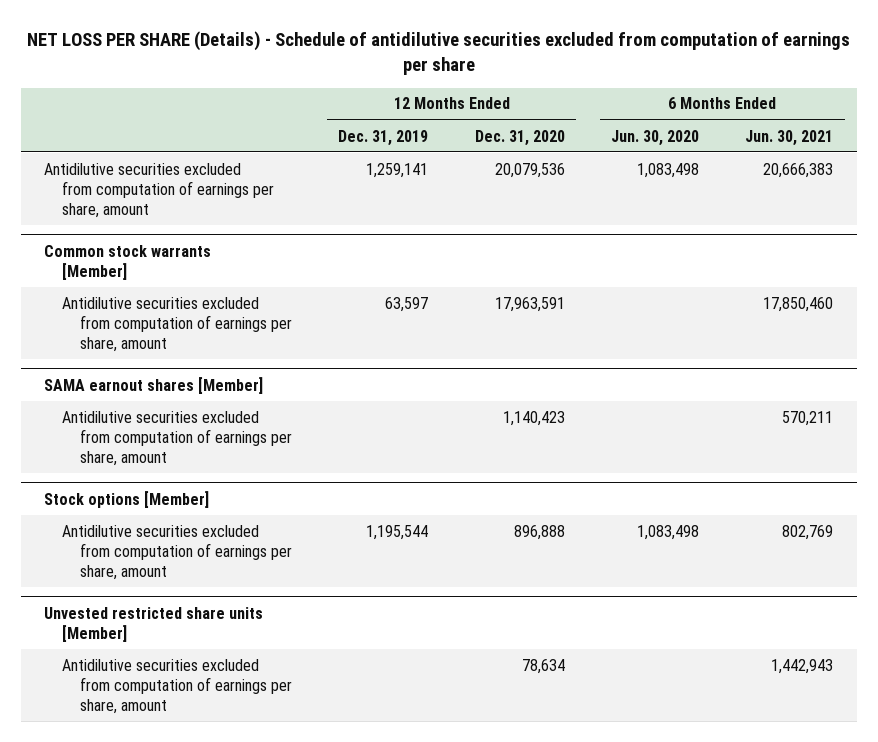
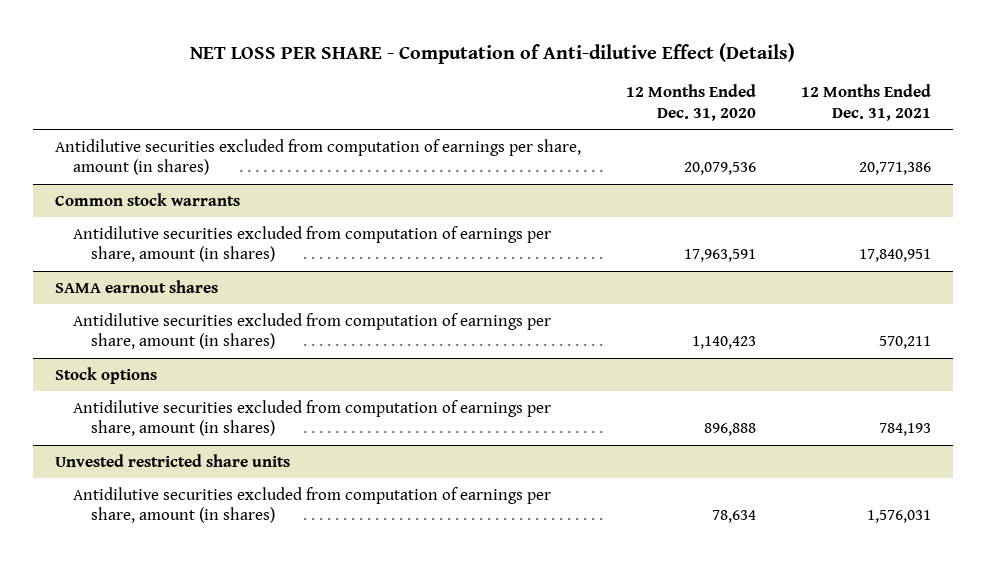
- NET LOSS PER SHARE (Details) - Schedule of antidilutive securities excluded from computation of earnings per share
+ NET LOSS PER SHARE - Computation of Anti-dilutive Effect (Details)
- | 12 Months Ended Dec. 31, 2019 | 12 Months Ended Dec. 31, 2020 | 6 Months Ended Jun. 30, 2020 | 6 Months Ended Jun. 30, 2021
+ | 12 Months Ended Dec. 31, 2020 | 12 Months Ended Dec. 31, 2021
- Antidilutive securities excluded from computation of earnings per share, amount | 1,259,141 | 20,079,536 | 1,083,498 | 20,666,383
- Common stock warrants [Member]
- Antidilutive securities excluded from computation of earnings per share, amount | 63,597 | 17,963,591 | | 17,850,460
- SAMA earnout shares [Member]
- Antidilutive securities excluded from computation of earnings per share, amount | | 1,140,423 | | 570,211
- Stock options [Member]
- Antidilutive securities excluded from computation of earnings per share, amount | 1,195,544 | 896,888 | 1,083,498 | 802,769
- Unvested restricted share units [Member]
- Antidilutive securities excluded from computation of earnings per share, amount | | 78,634 | | 1,442,943
+ Antidilutive securities excluded from computation of earnings per share, amount (in shares) | 20,079,536 | 20,771,386
+ Common stock warrants
+ Antidilutive securities excluded from computation of earnings per share, amount (in shares) | 17,963,591 | 17,840,951
+ SAMA earnout shares
+ Antidilutive securities excluded from computation of earnings per share, amount (in shares) | 1,140,423 | 570,211
+ Stock options
+ Antidilutive securities excluded from computation of earnings per share, amount (in shares) | 896,888 | 784,193
+ Unvested restricted share units
+ Antidilutive securities excluded from computation of earnings per share, amount (in shares) | 78,634 | 1,576,031

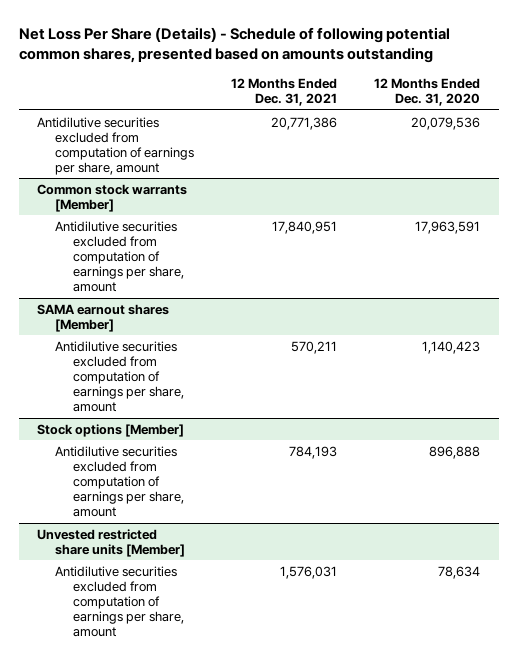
- NET LOSS PER SHARE - Computation of Anti-dilutive Effect (Details)
+ Net Loss Per Share (Details) - Schedule of following potential common shares, presented based on amounts outstanding
- | 12 Months Ended Dec. 31, 2020 | 12 Months Ended Dec. 31, 2021
+ | 12 Months Ended Dec. 31, 2021 | 12 Months Ended Dec. 31, 2020
- Antidilutive securities excluded from computation of earnings per share, amount (in shares) | 20,079,536 | 20,771,386
- Common stock warrants
- Antidilutive securities excluded from computation of earnings per share, amount (in shares) | 17,963,591 | 17,840,951
- SAMA earnout shares
- Antidilutive securities excluded from computation of earnings per share, amount (in shares) | 1,140,423 | 570,211
- Stock options
- Antidilutive securities excluded from computation of earnings per share, amount (in shares) | 896,888 | 784,193
- Unvested restricted share units
- Antidilutive securities excluded from computation of earnings per share, amount (in shares) | 78,634 | 1,576,031
+ Antidilutive securities excluded from computation of earnings per share, amount | 20,771,386 | 20,079,536
+ Common stock warrants [Member]
+ Antidilutive securities excluded from computation of earnings per share, amount | 17,840,951 | 17,963,591
+ SAMA earnout shares [Member]
+ Antidilutive securities excluded from computation of earnings per share, amount | 570,211 | 1,140,423
+ Stock options [Member]
+ Antidilutive securities excluded from computation of earnings per share, amount | 784,193 | 896,888
+ Unvested restricted share units [Member]
+ Antidilutive securities excluded from computation of earnings per share, amount | 1,576,031 | 78,634

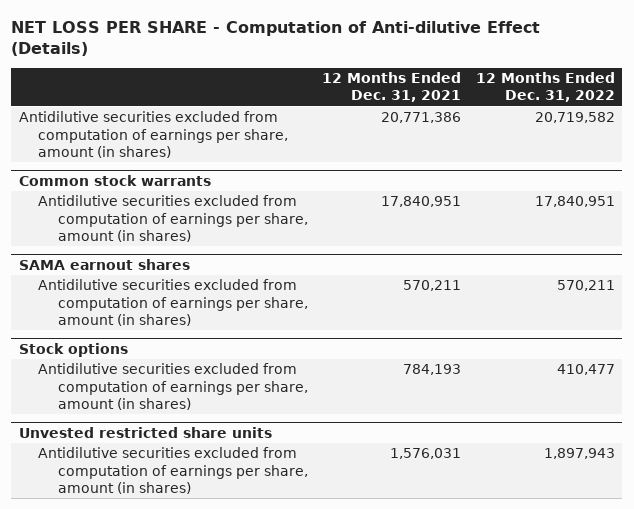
- Net Loss Per Share (Details) - Schedule of following potential common shares, presented based on amounts outstanding
+ NET LOSS PER SHARE - Computation of Anti-dilutive Effect (Details)
- | 12 Months Ended Dec. 31, 2021 | 12 Months Ended Dec. 31, 2020
+ | 12 Months Ended Dec. 31, 2021 | 12 Months Ended Dec. 31, 2022
- Antidilutive securities excluded from computation of earnings per share, amount | 20,771,386 | 20,079,536
- Common stock warrants [Member]
- Antidilutive securities excluded from computation of earnings per share, amount | 17,840,951 | 17,963,591
- SAMA earnout shares [Member]
- Antidilutive securities excluded from computation of earnings per share, amount | 570,211 | 1,140,423
- Stock options [Member]
- Antidilutive securities excluded from computation of earnings per share, amount | 784,193 | 896,888
- Unvested restricted share units [Member]
- Antidilutive securities excluded from computation of earnings per share, amount | 1,576,031 | 78,634
+ Antidilutive securities excluded from computation of earnings per share, amount (in shares) | 20,771,386 | 20,719,582
+ Common stock warrants
+ Antidilutive securities excluded from computation of earnings per share, amount (in shares) | 17,840,951 | 17,840,951
+ SAMA earnout shares
+ Antidilutive securities excluded from computation of earnings per share, amount (in shares) | 570,211 | 570,211
+ Stock options
+ Antidilutive securities excluded from computation of earnings per share, amount (in shares) | 784,193 | 410,477
+ Unvested restricted share units
+ Antidilutive securities excluded from computation of earnings per share, amount (in shares) | 1,576,031 | 1,897,943

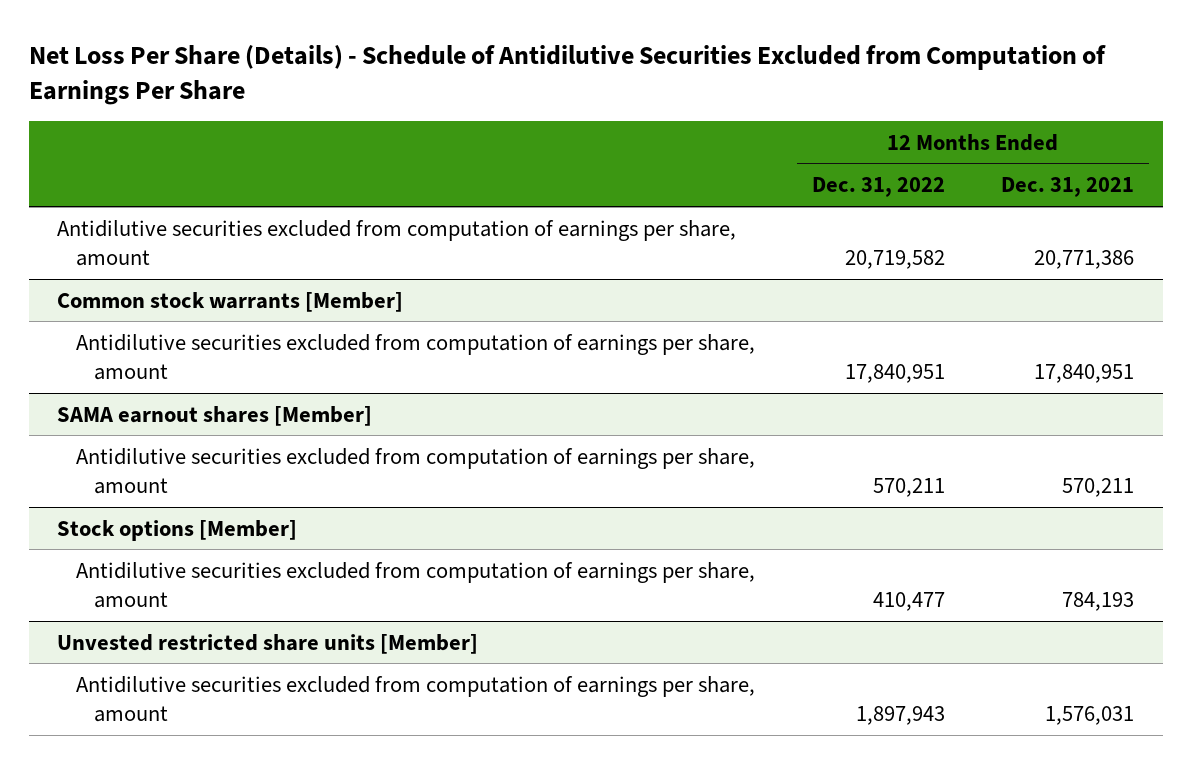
- NET LOSS PER SHARE - Computation of Anti-dilutive Effect (Details)
+ Net Loss Per Share (Details) - Schedule of Antidilutive Securities Excluded from Computation of Earnings Per Share
- | 12 Months Ended Dec. 31, 2021 | 12 Months Ended Dec. 31, 2022
+ | 12 Months Ended Dec. 31, 2022 | 12 Months Ended Dec. 31, 2021
- Antidilutive securities excluded from computation of earnings per share, amount (in shares) | 20,771,386 | 20,719,582
- Common stock warrants
- Antidilutive securities excluded from computation of earnings per share, amount (in shares) | 17,840,951 | 17,840,951
- SAMA earnout shares
- Antidilutive securities excluded from computation of earnings per share, amount (in shares) | 570,211 | 570,211
- Stock options
- Antidilutive securities excluded from computation of earnings per share, amount (in shares) | 784,193 | 410,477
- Unvested restricted share units
- Antidilutive securities excluded from computation of earnings per share, amount (in shares) | 1,576,031 | 1,897,943
+ Antidilutive securities excluded from computation of earnings per share, amount | 20,719,582 | 20,771,386
+ Common stock warrants [Member]
+ Antidilutive securities excluded from computation of earnings per share, amount | 17,840,951 | 17,840,951
+ SAMA earnout shares [Member]
+ Antidilutive securities excluded from computation of earnings per share, amount | 570,211 | 570,211
+ Stock options [Member]
+ Antidilutive securities excluded from computation of earnings per share, amount | 410,477 | 784,193
+ Unvested restricted share units [Member]
+ Antidilutive securities excluded from computation of earnings per share, amount | 1,897,943 | 1,576,031

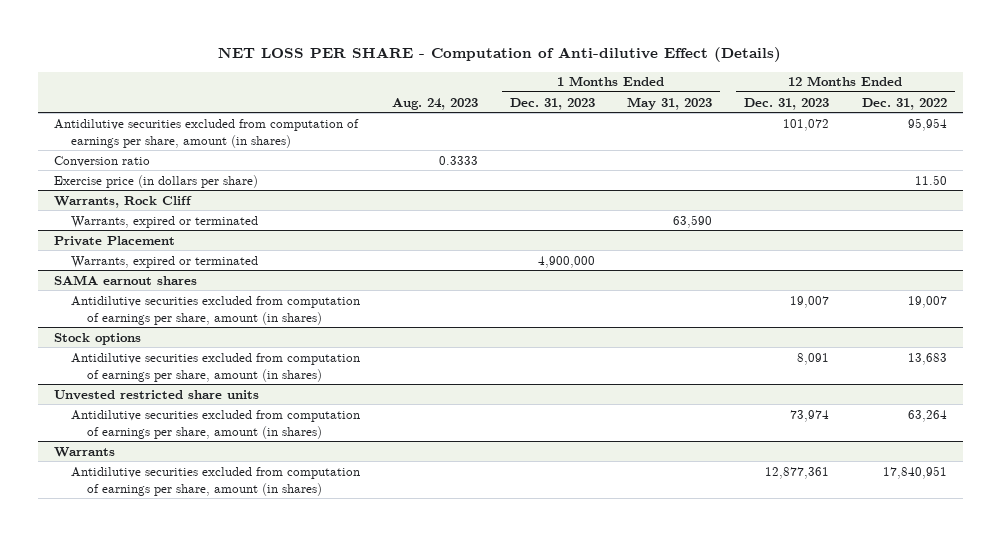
- Net Loss Per Share (Details) - Schedule of Antidilutive Securities Excluded from Computation of Earnings Per Share
+ NET LOSS PER SHARE - Computation of Anti-dilutive Effect (Details)
- | 12 Months Ended Dec. 31, 2022 | 12 Months Ended Dec. 31, 2021
+ | Aug. 24, 2023 | 1 Months Ended Dec. 31, 2023 | 1 Months Ended May 31, 2023 | 12 Months Ended Dec. 31, 2023 | 12 Months Ended Dec. 31, 2022
- Antidilutive securities excluded from computation of earnings per share, amount | 20,719,582 | 20,771,386
- Common stock warrants [Member]
- Antidilutive securities excluded from computation of earnings per share, amount | 17,840,951 | 17,840,951
- SAMA earnout shares [Member]
- Antidilutive securities excluded from computation of earnings per share, amount | 570,211 | 570,211
- Stock options [Member]
- Antidilutive securities excluded from computation of earnings per share, amount | 410,477 | 784,193
- Unvested restricted share units [Member]
- Antidilutive securities excluded from computation of earnings per share, amount | 1,897,943 | 1,576,031
+ Antidilutive securities excluded from computation of earnings per share, amount (in shares) | | | | 101,072 | 95,954
+ Conversion ratio | 0.3333 | | | |
+ Exercise price (in dollars per share) | | | | | 11.50
+ Warrants, Rock Cliff
+ Warrants, expired or terminated | | | 63,590 | |
+ Private Placement
+ Warrants, expired or terminated | | 4,900,000 | | |
+ SAMA earnout shares
+ Antidilutive securities excluded from computation of earnings per share, amount (in shares) | | | | 19,007 | 19,007
+ Stock options
+ Antidilutive securities excluded from computation of earnings per share, amount (in shares) | | | | 8,091 | 13,683
+ Unvested restricted share units
+ Antidilutive securities excluded from computation of earnings per share, amount (in shares) | | | | 73,974 | 63,264
+ Warrants
+ Antidilutive securities excluded from computation of earnings per share, amount (in shares) | | | | 12,877,361 | 17,840,951

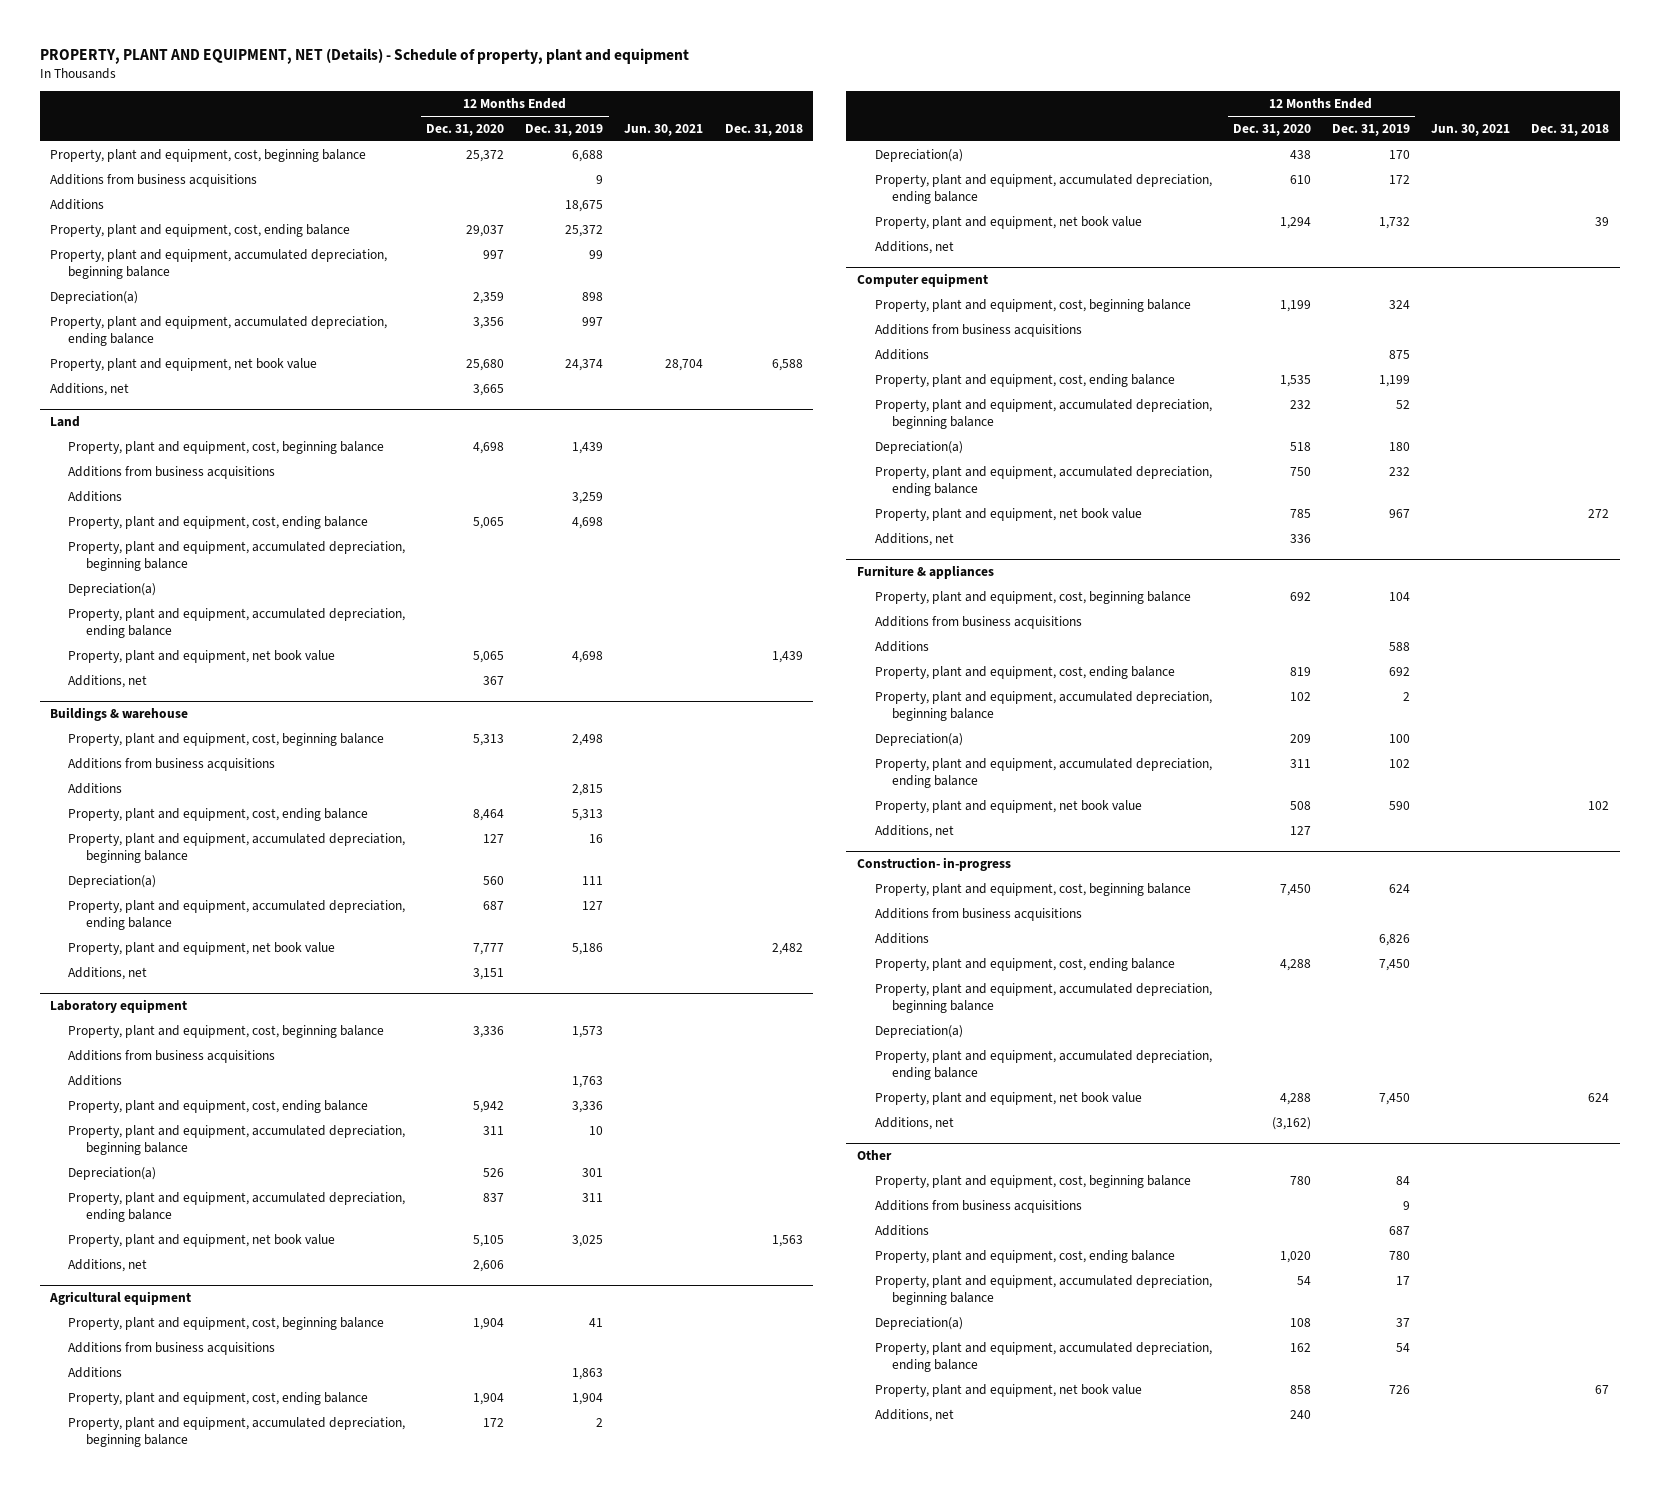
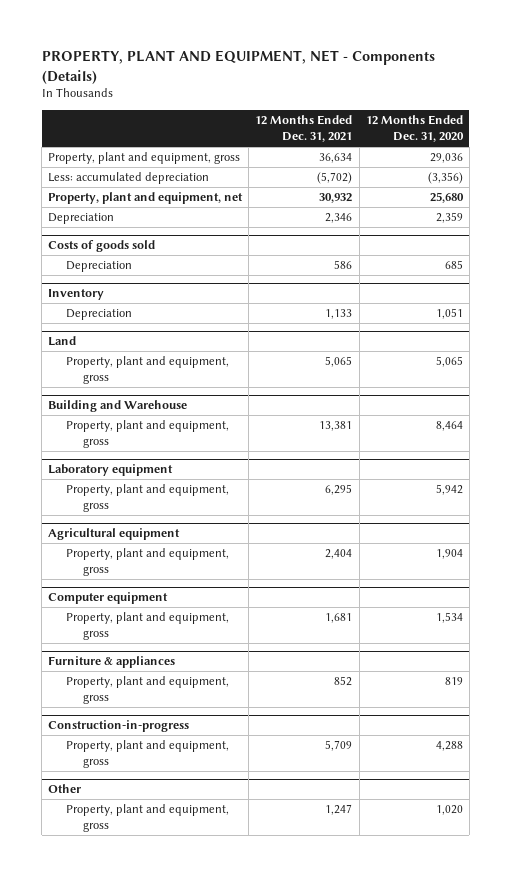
- PROPERTY, PLANT AND EQUIPMENT, NET (Details) - Schedule of property, plant and equipment
+ PROPERTY, PLANT AND EQUIPMENT, NET - Components (Details)
- | 12 Months Ended Dec. 31, 2020 | 12 Months Ended Dec. 31, 2019 | Jun. 30, 2021 | Dec. 31, 2018
+ | 12 Months Ended Dec. 31, 2021 | 12 Months Ended Dec. 31, 2020
- Property, plant and equipment, cost, beginning balance | 25,372 | 6,688 | |
- Additions from business acquisitions | | 9 | |
- Additions | | 18,675 | |
- Property, plant and equipment, cost, ending balance | 29,037 | 25,372 | |
- Property, plant and equipment, accumulated depreciation, beginning balance | 997 | 99 | |
- Depreciation(a) | 2,359 | 898 | |
- Property, plant and equipment, accumulated depreciation, ending balance | 3,356 | 997 | |
- Property, plant and equipment, net book value | 25,680 | 24,374 | 28,704 | 6,588
- Additions, net | 3,665 | | |
+ Property, plant and equipment, gross | 36,634 | 29,036
+ Less: accumulated depreciation | (5,702) | (3,356)
+ Property, plant and equipment, net | 30,932 | 25,680
+ Depreciation | 2,346 | 2,359
+ Costs of goods sold
+ Depreciation | 586 | 685
+ Inventory
+ Depreciation | 1,133 | 1,051
@ Land
- Property, plant and equipment, cost, beginning balance | 4,698 | 1,439 | |
- Additions from business acquisitions
- Additions | | 3,259 | |
- Property, plant and equipment, cost, ending balance | 5,065 | 4,698 | |
- Property, plant and equipment, accumulated depreciation, beginning balance
- Depreciation(a)
- Property, plant and equipment, accumulated depreciation, ending balance
- Property, plant and equipment, net book value | 5,065 | 4,698 | | 1,439
- Additions, net | 367 | | |
- Buildings & warehouse
- Property, plant and equipment, cost, beginning balance | 5,313 | 2,498 | |
- Additions from business acquisitions
- Additions | | 2,815 | |
- Property, plant and equipment, cost, ending balance | 8,464 | 5,313 | |
- Property, plant and equipment, accumulated depreciation, beginning balance | 127 | 16 | |
- Depreciation(a) | 560 | 111 | |
- Property, plant and equipment, accumulated depreciation, ending balance | 687 | 127 | |
- Property, plant and equipment, net book value | 7,777 | 5,186 | | 2,482
- Additions, net | 3,151 | | |
@ Land
+ Property, plant and equipment, gross | 5,065 | 5,065
+ Building and Warehouse
+ Property, plant and equipment, gross | 13,381 | 8,464
@ Laboratory equipment
- Property, plant and equipment, cost, beginning balance | 3,336 | 1,573 | |
- Additions from business acquisitions
- Additions | | 1,763 | |
- Property, plant and equipment, cost, ending balance | 5,942 | 3,336 | |
- Property, plant and equipment, accumulated depreciation, beginning balance | 311 | 10 | |
- Depreciation(a) | 526 | 301 | |
- Property, plant and equipment, accumulated depreciation, ending balance | 837 | 311 | |
- Property, plant and equipment, net book value | 5,105 | 3,025 | | 1,563
- Additions, net | 2,606 | | |
+ Property, plant and equipment, gross | 6,295 | 5,942
@ Agricultural equipment
- Property, plant and equipment, cost, beginning balance | 1,904 | 41 | |
- Additions from business acquisitions
- Additions | | 1,863 | |
- Property, plant and equipment, cost, ending balance | 1,904 | 1,904 | |
- Property, plant and equipment, accumulated depreciation, beginning balance | 172 | 2 | |
- Depreciation(a) | 438 | 170 | |
- Property, plant and equipment, accumulated depreciation, ending balance | 610 | 172 | |
- Property, plant and equipment, net book value | 1,294 | 1,732 | | 39
- Additions, net
+ Property, plant and equipment, gross | 2,404 | 1,904
@ Computer equipment
- Property, plant and equipment, cost, beginning balance | 1,199 | 324 | |
- Additions from business acquisitions
- Additions | | 875 | |
- Property, plant and equipment, cost, ending balance | 1,535 | 1,199 | |
- Property, plant and equipment, accumulated depreciation, beginning balance | 232 | 52 | |
- Depreciation(a) | 518 | 180 | |
- Property, plant and equipment, accumulated depreciation, ending balance | 750 | 232 | |
- Property, plant and equipment, net book value | 785 | 967 | | 272
- Additions, net | 336 | | |
+ Property, plant and equipment, gross | 1,681 | 1,534
@ Furniture & appliances
- Property, plant and equipment, cost, beginning balance | 692 | 104 | |
- Additions from business acquisitions
- Additions | | 588 | |
- Property, plant and equipment, cost, ending balance | 819 | 692 | |
- Property, plant and equipment, accumulated depreciation, beginning balance | 102 | 2 | |
- Depreciation(a) | 209 | 100 | |
- Property, plant and equipment, accumulated depreciation, ending balance | 311 | 102 | |
- Property, plant and equipment, net book value | 508 | 590 | | 102
- Additions, net | 127 | | |
- Construction- in-progress
- Property, plant and equipment, cost, beginning balance | 7,450 | 624 | |
- Additions from business acquisitions
- Additions | | 6,826 | |
- Property, plant and equipment, cost, ending balance | 4,288 | 7,450 | |
- Property, plant and equipment, accumulated depreciation, beginning balance
- Depreciation(a)
- Property, plant and equipment, accumulated depreciation, ending balance
- Property, plant and equipment, net book value | 4,288 | 7,450 | | 624
- Additions, net | (3,162) | | |
@ Furniture & appliances
+ Property, plant and equipment, gross | 852 | 819
+ Construction-in-progress
+ Property, plant and equipment, gross | 5,709 | 4,288
@ Other
- Property, plant and equipment, cost, beginning balance | 780 | 84 | |
- Additions from business acquisitions | | 9 | |
- Additions | | 687 | |
- Property, plant and equipment, cost, ending balance | 1,020 | 780 | |
- Property, plant and equipment, accumulated depreciation, beginning balance | 54 | 17 | |
- Depreciation(a) | 108 | 37 | |
- Property, plant and equipment, accumulated depreciation, ending balance | 162 | 54 | |
- Property, plant and equipment, net book value | 858 | 726 | | 67
- Additions, net | 240 | | |
+ Property, plant and equipment, gross | 1,247 | 1,020

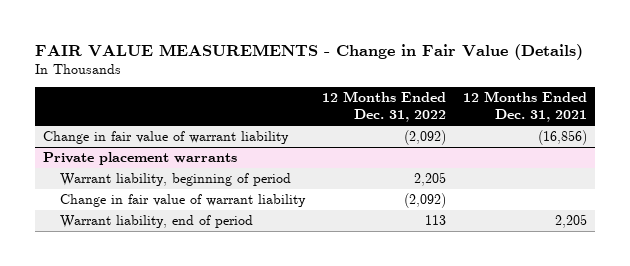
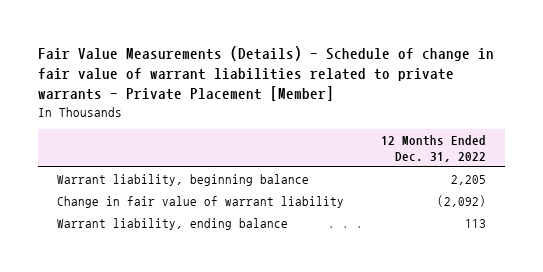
- FAIR VALUE MEASUREMENTS - Change in Fair Value (Details)
+ Fair Value Measurements (Details) - Schedule of change in fair value of warrant liabilities related to private warrants - Private Placement [Member]
- | 12 Months Ended Dec. 31, 2022 | 12 Months Ended Dec. 31, 2021
+ | 12 Months Ended Dec. 31, 2022
- Change in fair value of warrant liability | (2,092) | (16,856)
- Private placement warrants
- Warrant liability, beginning of period | 2,205 |
+ Warrant liability, beginning balance | 2,205
- Warrant liability, end of period | 113 | 2,205
+ Warrant liability, ending balance | 113

